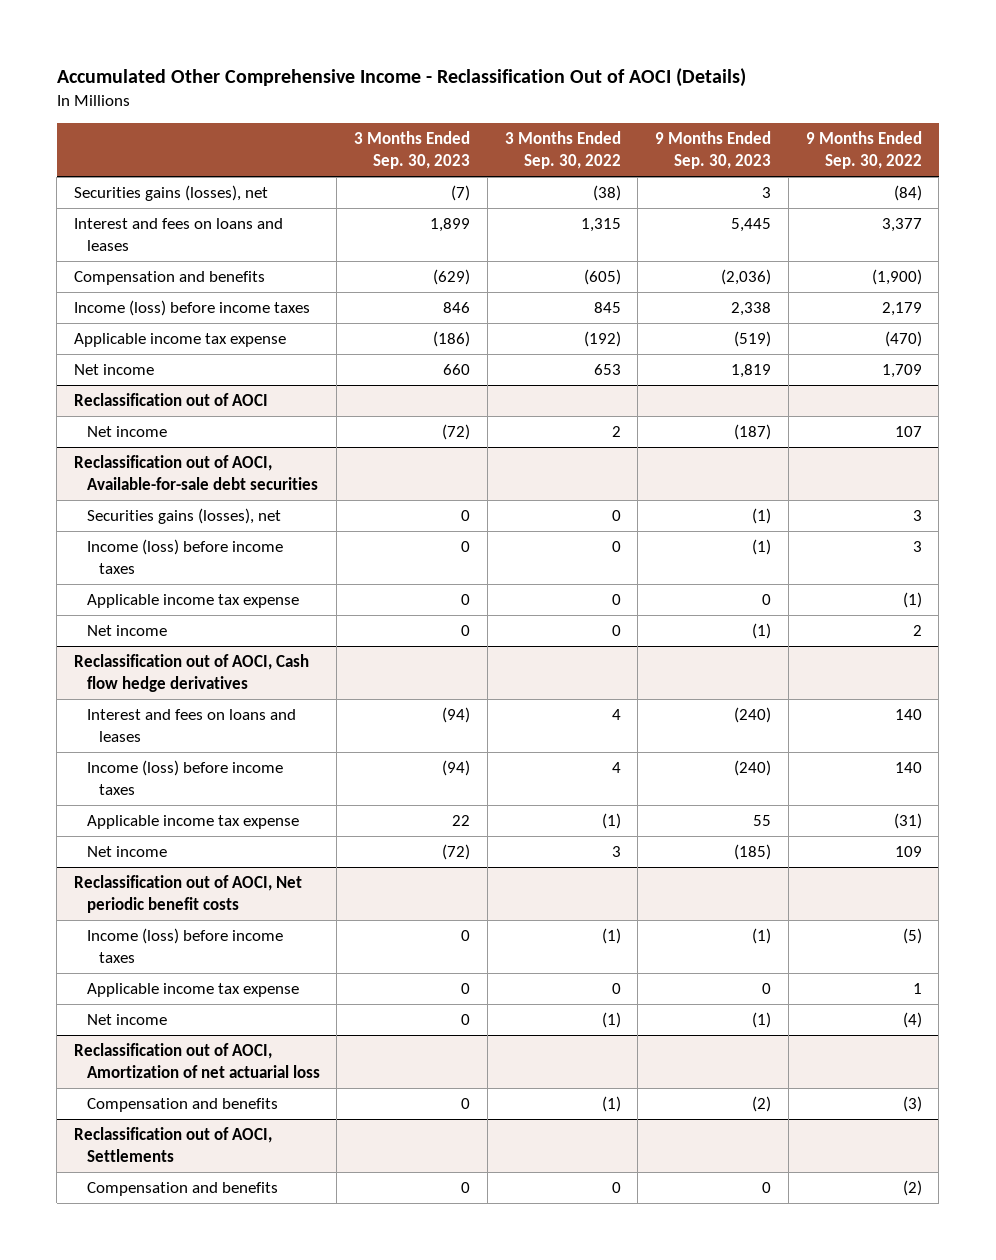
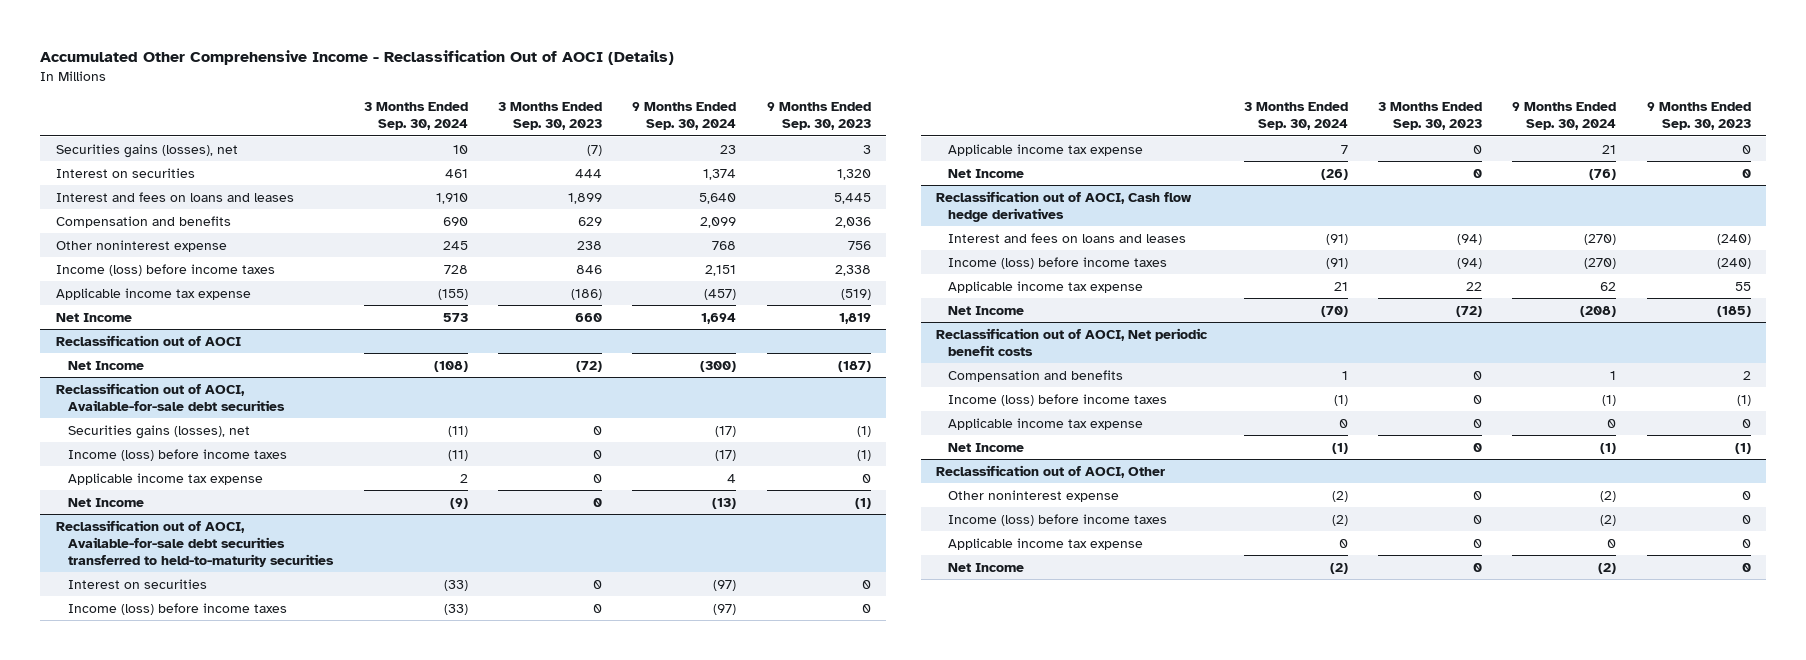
- | 3 Months Ended Sep. 30, 2023 | 3 Months Ended Sep. 30, 2022 | 9 Months Ended Sep. 30, 2023 | 9 Months Ended Sep. 30, 2022
+ | 3 Months Ended Sep. 30, 2024 | 3 Months Ended Sep. 30, 2023 | 9 Months Ended Sep. 30, 2024 | 9 Months Ended Sep. 30, 2023
+ Interest on securities | 461 | 444 | 1,374 | 1,320
- Compensation and benefits | (629) | (605) | (2,036) | (1,900)
+ Compensation and benefits | 690 | 629 | 2,099 | 2,036
+ Other noninterest expense | 245 | 238 | 768 | 756
- Net income | 660 | 653 | 1,819 | 1,709
+ Net Income | 573 | 660 | 1,694 | 1,819
@ Reclassification out of AOCI
- Net income | (72) | 2 | (187) | 107
+ Net Income | (108) | (72) | (300) | (187)
@ Reclassification out of AOCI, Available-for-sale debt securities
- Net income | 0 | 0 | (1) | 2
+ Net Income | (9) | 0 | (13) | (1)
+ Reclassification out of AOCI, Available-for-sale debt securities transferred to held-to-maturity securities
+ Interest on securities | (33) | 0 | (97) | 0
+ Income (loss) before income taxes | (33) | 0 | (97) | 0
+ Applicable income tax expense | 7 | 0 | 21 | 0
+ Net Income | (26) | 0 | (76) | 0
@ Reclassification out of AOCI, Cash flow hedge derivatives
- Net income | (72) | 3 | (185) | 109
+ Net Income | (70) | (72) | (208) | (185)
@ Reclassification out of AOCI, Net periodic benefit costs
+ Compensation and benefits | 1 | 0 | 1 | 2
- Net income | 0 | (1) | (1) | (4)
- Reclassification out of AOCI, Amortization of net actuarial loss
- Compensation and benefits | 0 | (1) | (2) | (3)
- Reclassification out of AOCI, Settlements
- Compensation and benefits | 0 | 0 | 0 | (2)
@ Reclassification out of AOCI, Net periodic benefit costs
+ Net Income | (1) | 0 | (1) | (1)
+ Reclassification out of AOCI, Other
+ Other noninterest expense | (2) | 0 | (2) | 0
+ Income (loss) before income taxes | (2) | 0 | (2) | 0
+ Applicable income tax expense | 0 | 0 | 0 | 0
+ Net Income | (2) | 0 | (2) | 0

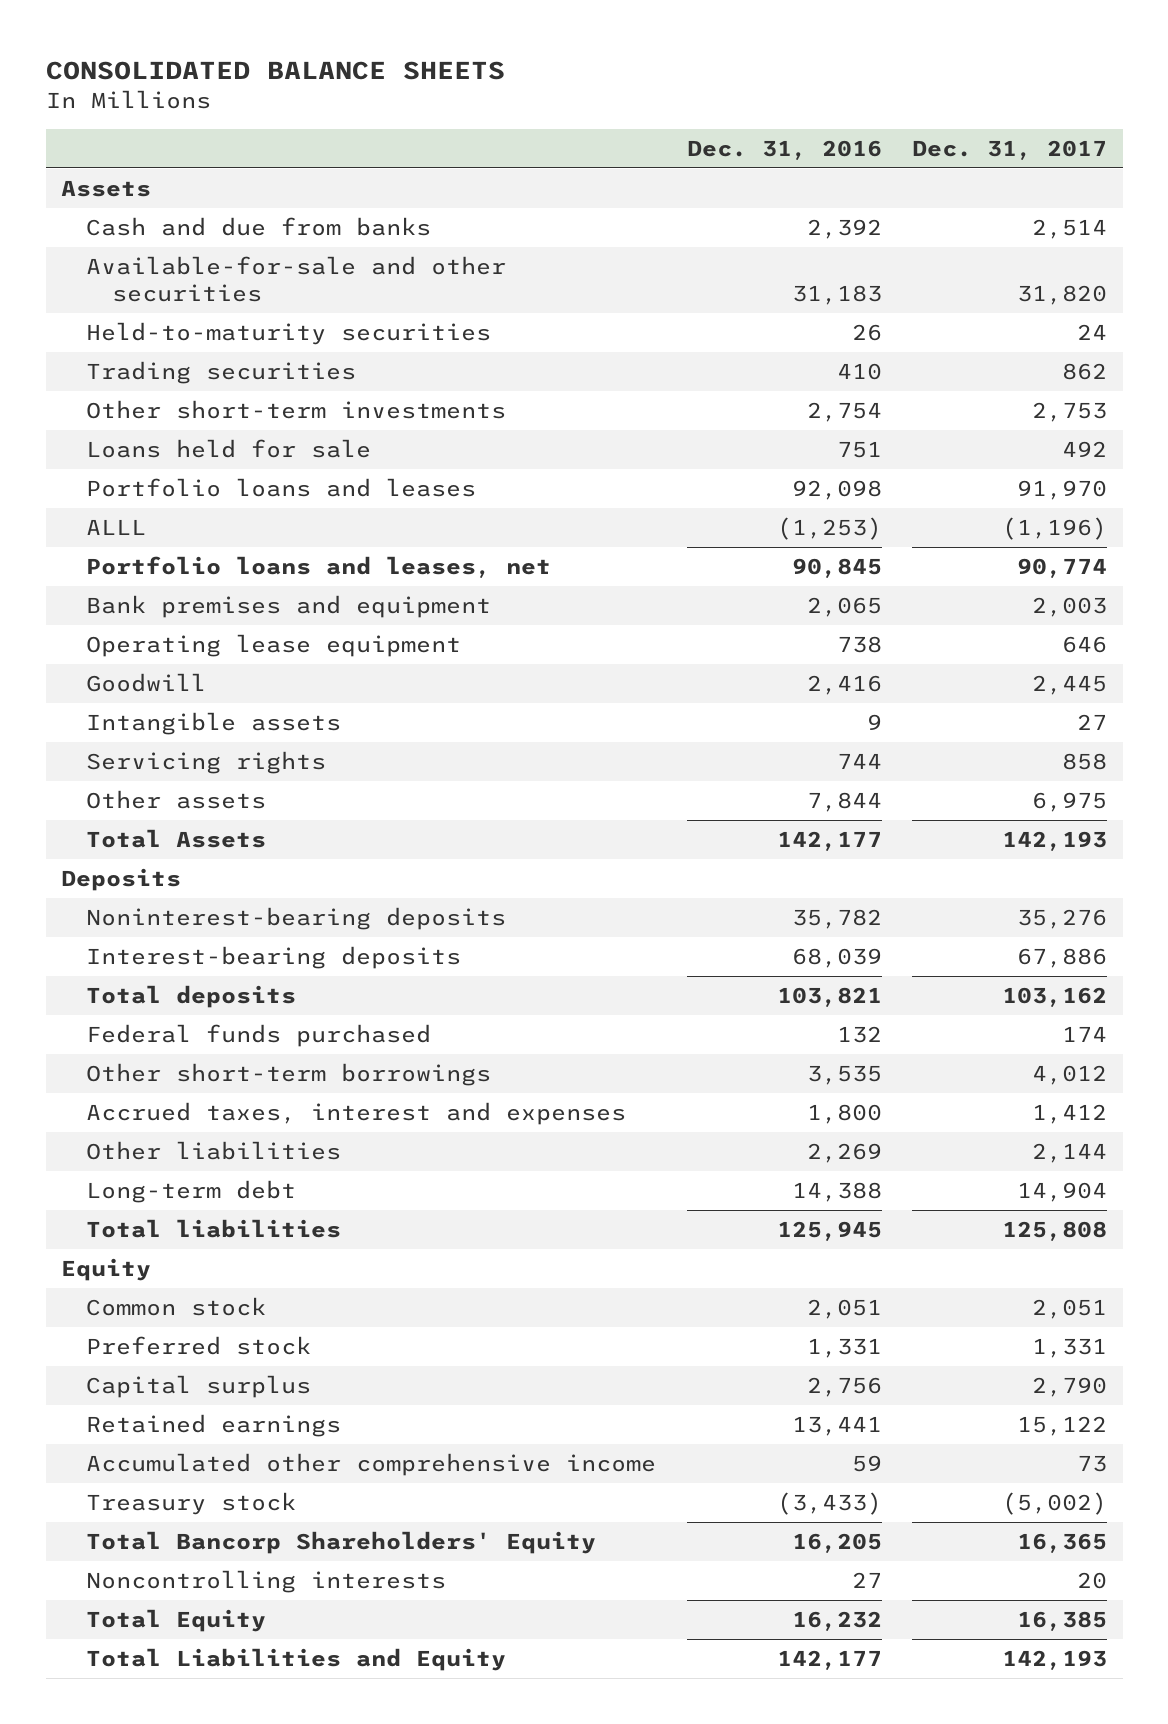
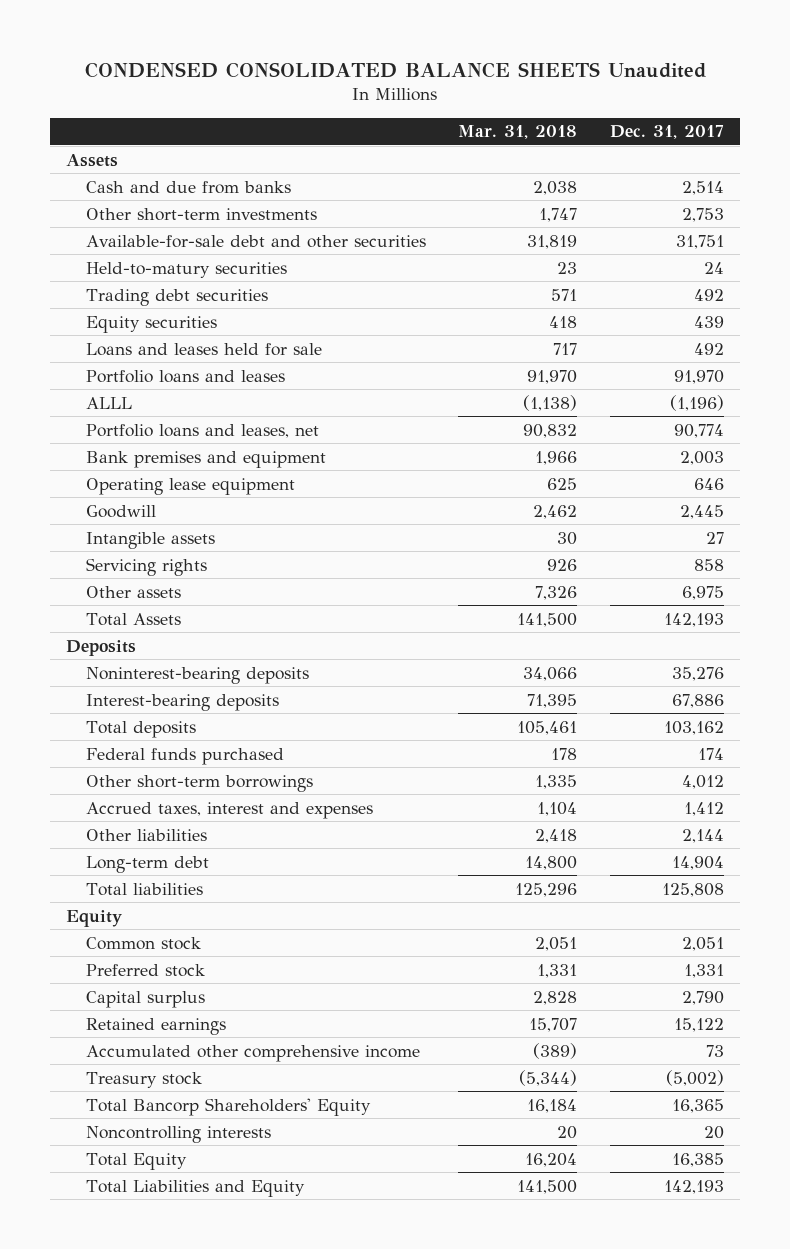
- CONSOLIDATED BALANCE SHEETS
+ CONDENSED CONSOLIDATED BALANCE SHEETS Unaudited
- | Dec. 31, 2016 | Dec. 31, 2017
+ | Mar. 31, 2018 | Dec. 31, 2017
- Available-for-sale and other securities | 31,183 | 31,820
- Held-to-maturity securities | 26 | 24
- Trading securities | 410 | 862
- Loans held for sale | 751 | 492
+ Available-for-sale debt and other securities | 31,819 | 31,751
+ Held-to-matury securities | 23 | 24
+ Trading debt securities | 571 | 492
+ Equity securities | 418 | 439
+ Loans and leases held for sale | 717 | 492

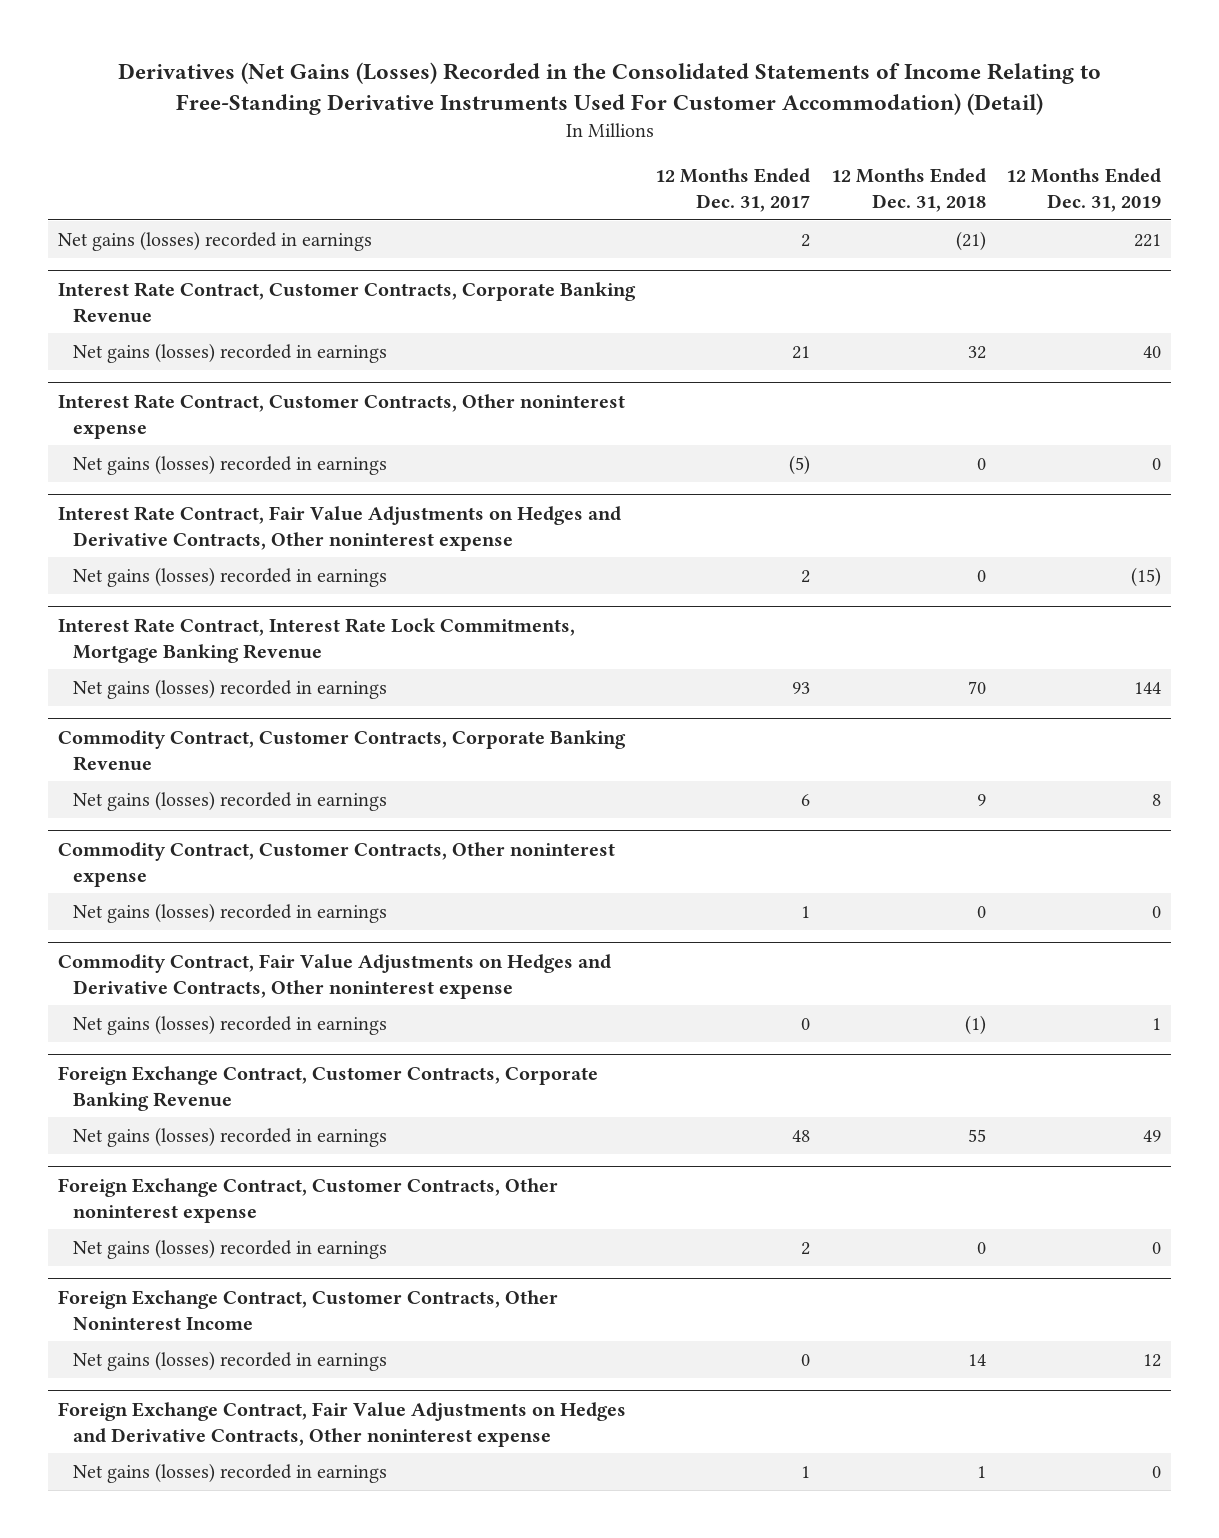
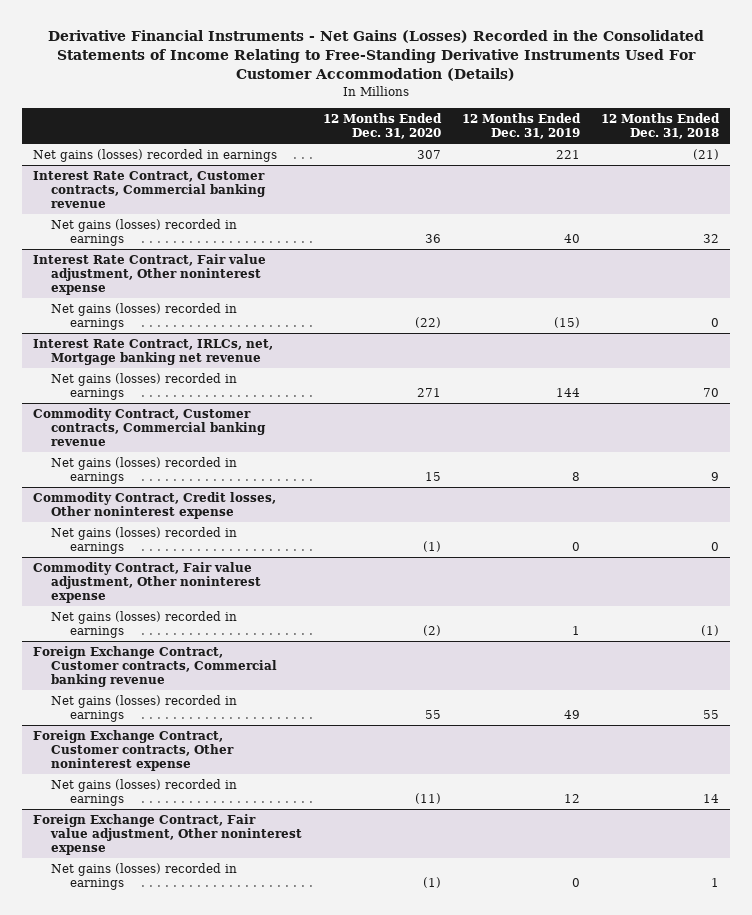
- Derivatives (Net Gains (Losses) Recorded in the Consolidated Statements of Income Relating to Free-Standing Derivative Instruments Used For Customer Accommodation) (Detail)
+ Derivative Financial Instruments - Net Gains (Losses) Recorded in the Consolidated Statements of Income Relating to Free-Standing Derivative Instruments Used For Customer Accommodation (Details)
- | 12 Months Ended Dec. 31, 2017 | 12 Months Ended Dec. 31, 2018 | 12 Months Ended Dec. 31, 2019
+ | 12 Months Ended Dec. 31, 2020 | 12 Months Ended Dec. 31, 2019 | 12 Months Ended Dec. 31, 2018
- Interest Rate Contract, Customer Contracts, Corporate Banking Revenue
+ Interest Rate Contract, Customer contracts, Commercial banking revenue
- Interest Rate Contract, Customer Contracts, Other noninterest expense
- Net gains (losses) recorded in earnings | (5) | 0 | 0
- Interest Rate Contract, Fair Value Adjustments on Hedges and Derivative Contracts, Other noninterest expense
+ Interest Rate Contract, Fair value adjustment, Other noninterest expense
- Interest Rate Contract, Interest Rate Lock Commitments, Mortgage Banking Revenue
+ Interest Rate Contract, IRLCs, net, Mortgage banking net revenue
- Commodity Contract, Customer Contracts, Corporate Banking Revenue
+ Commodity Contract, Customer contracts, Commercial banking revenue
- Commodity Contract, Customer Contracts, Other noninterest expense
+ Commodity Contract, Credit losses, Other noninterest expense
- Commodity Contract, Fair Value Adjustments on Hedges and Derivative Contracts, Other noninterest expense
+ Commodity Contract, Fair value adjustment, Other noninterest expense
- Foreign Exchange Contract, Customer Contracts, Corporate Banking Revenue
+ Foreign Exchange Contract, Customer contracts, Commercial banking revenue
- Foreign Exchange Contract, Customer Contracts, Other noninterest expense
- Net gains (losses) recorded in earnings | 2 | 0 | 0
- Foreign Exchange Contract, Customer Contracts, Other Noninterest Income
+ Foreign Exchange Contract, Customer contracts, Other noninterest expense
- Foreign Exchange Contract, Fair Value Adjustments on Hedges and Derivative Contracts, Other noninterest expense
+ Foreign Exchange Contract, Fair value adjustment, Other noninterest expense

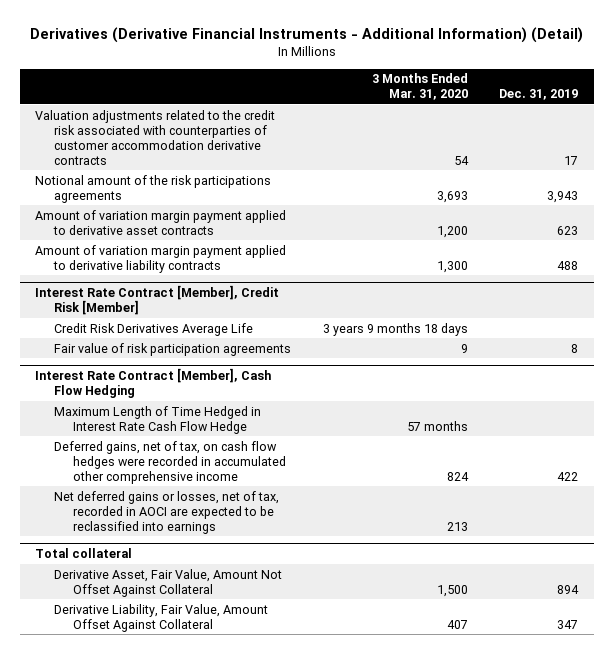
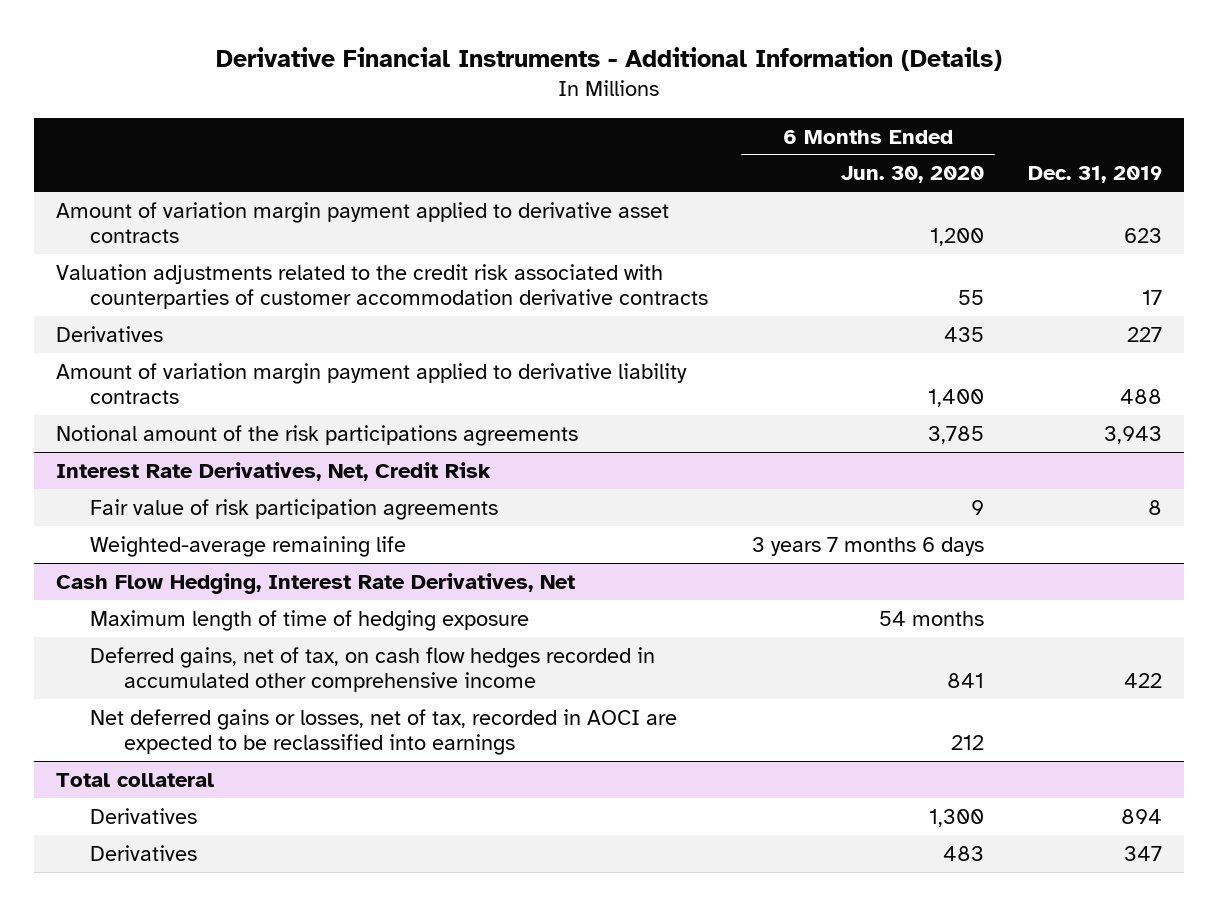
- Derivatives (Derivative Financial Instruments - Additional Information) (Detail)
+ Derivative Financial Instruments - Additional Information (Details)
- | 3 Months Ended Mar. 31, 2020 | Dec. 31, 2019
+ | 6 Months Ended Jun. 30, 2020 | Dec. 31, 2019
moved down: Valuation adjustments related to the credit risk associated with counterparties of customer accommodation derivative contracts | 55 | 17
+ Derivatives | 435 | 227
- Interest Rate Contract [Member], Credit Risk [Member]
- Credit Risk Derivatives Average Life | 3 years 9 months 18 days |
moved down: Notional amount of the risk participations agreements | 3,785 | 3,943
+ Interest Rate Derivatives, Net, Credit Risk
- Interest Rate Contract [Member], Cash Flow Hedging
- Maximum Length of Time Hedged in Interest Rate Cash Flow Hedge | 57 months |
- Deferred gains, net of tax, on cash flow hedges were recorded in accumulated other comprehensive income | 824 | 422
+ Weighted-average remaining life | 3 years 7 months 6 days |
+ Cash Flow Hedging, Interest Rate Derivatives, Net
+ Maximum length of time of hedging exposure | 54 months |
+ Deferred gains, net of tax, on cash flow hedges recorded in accumulated other comprehensive income | 841 | 422
@ Total collateral
- Derivative Asset, Fair Value, Amount Not Offset Against Collateral | 1,500 | 894
- Derivative Liability, Fair Value, Amount Offset Against Collateral | 407 | 347
+ Derivatives | 1,300 | 894
+ Derivatives | 483 | 347

